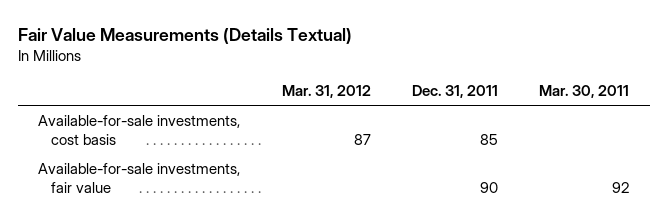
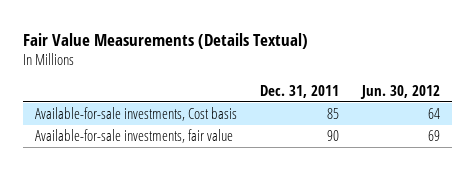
- | Mar. 31, 2012 | Dec. 31, 2011 | Mar. 30, 2011
+ | Dec. 31, 2011 | Jun. 30, 2012
- Available-for-sale investments, cost basis | 87 | 85 |
+ Available-for-sale investments, Cost basis | 85 | 64

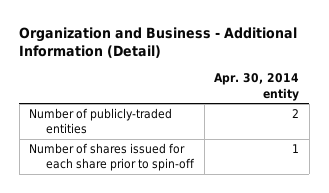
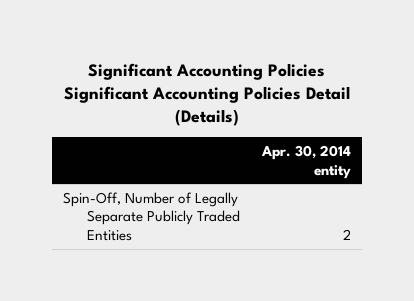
- Organization and Business - Additional Information (Detail)
+ Significant Accounting Policies Significant Accounting Policies Detail (Details)
- Number of publicly-traded entities | 2
- Number of shares issued for each share prior to spin-off | 1
+ Spin-Off, Number of Legally Separate Publicly Traded Entities | 2

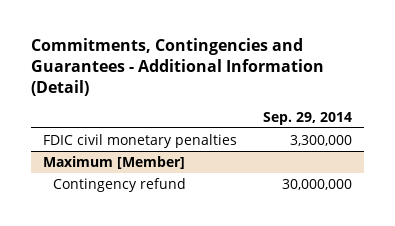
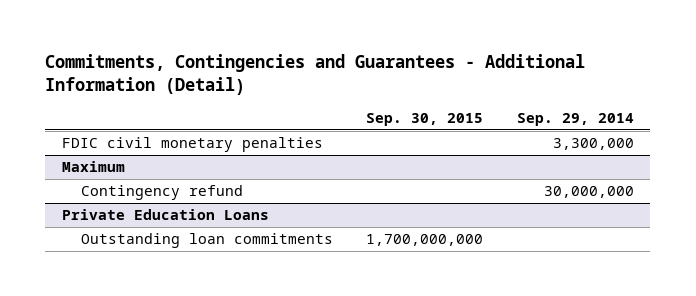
- | Sep. 29, 2014
+ | Sep. 30, 2015 | Sep. 29, 2014
- Maximum [Member]
+ Maximum
+ Private Education Loans
+ Outstanding loan commitments | 1,700,000,000 |

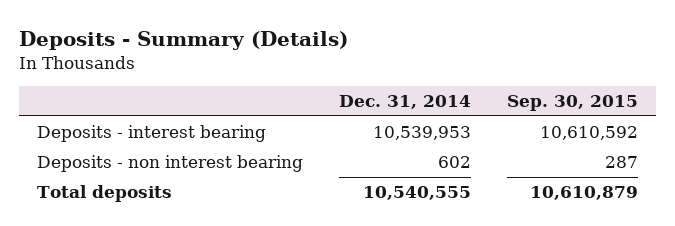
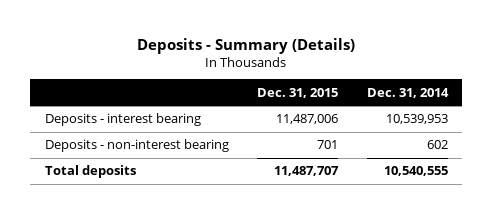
- | Dec. 31, 2014 | Sep. 30, 2015
+ | Dec. 31, 2015 | Dec. 31, 2014
- Deposits - non interest bearing | 602 | 287
+ Deposits - non-interest bearing | 701 | 602

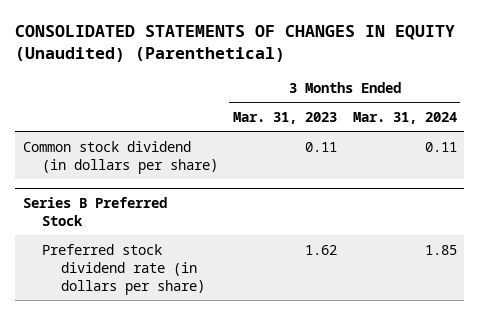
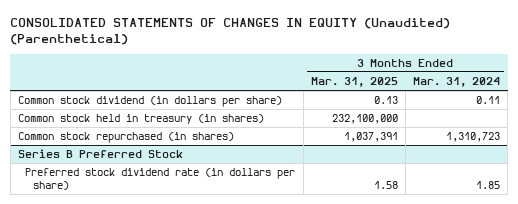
- | 3 Months Ended Mar. 31, 2023 | 3 Months Ended Mar. 31, 2024
+ | 3 Months Ended Mar. 31, 2025 | 3 Months Ended Mar. 31, 2024
+ Common stock held in treasury (in shares) | 232,100,000 |
+ Common stock repurchased (in shares) | 1,037,391 | 1,310,723

